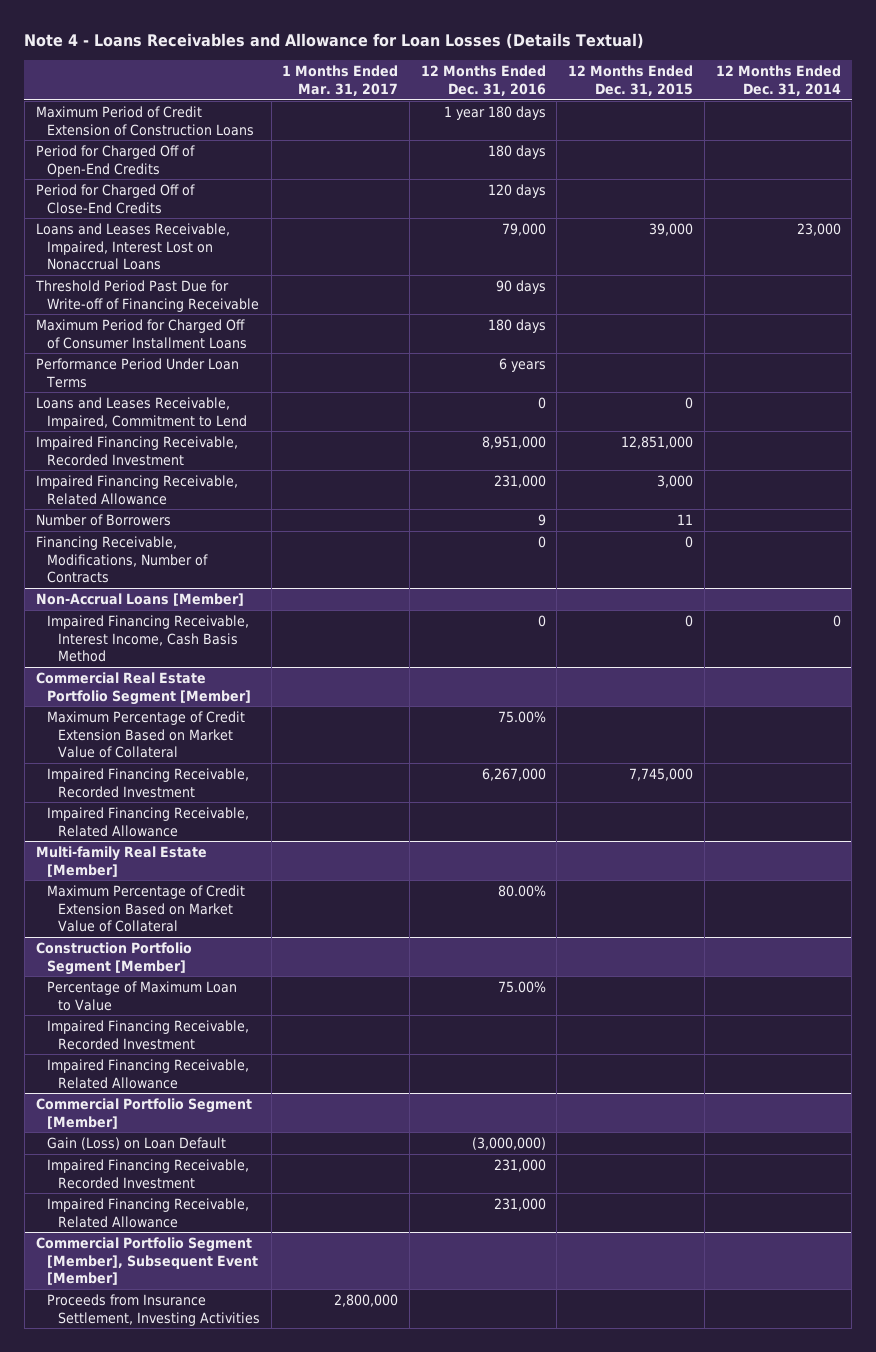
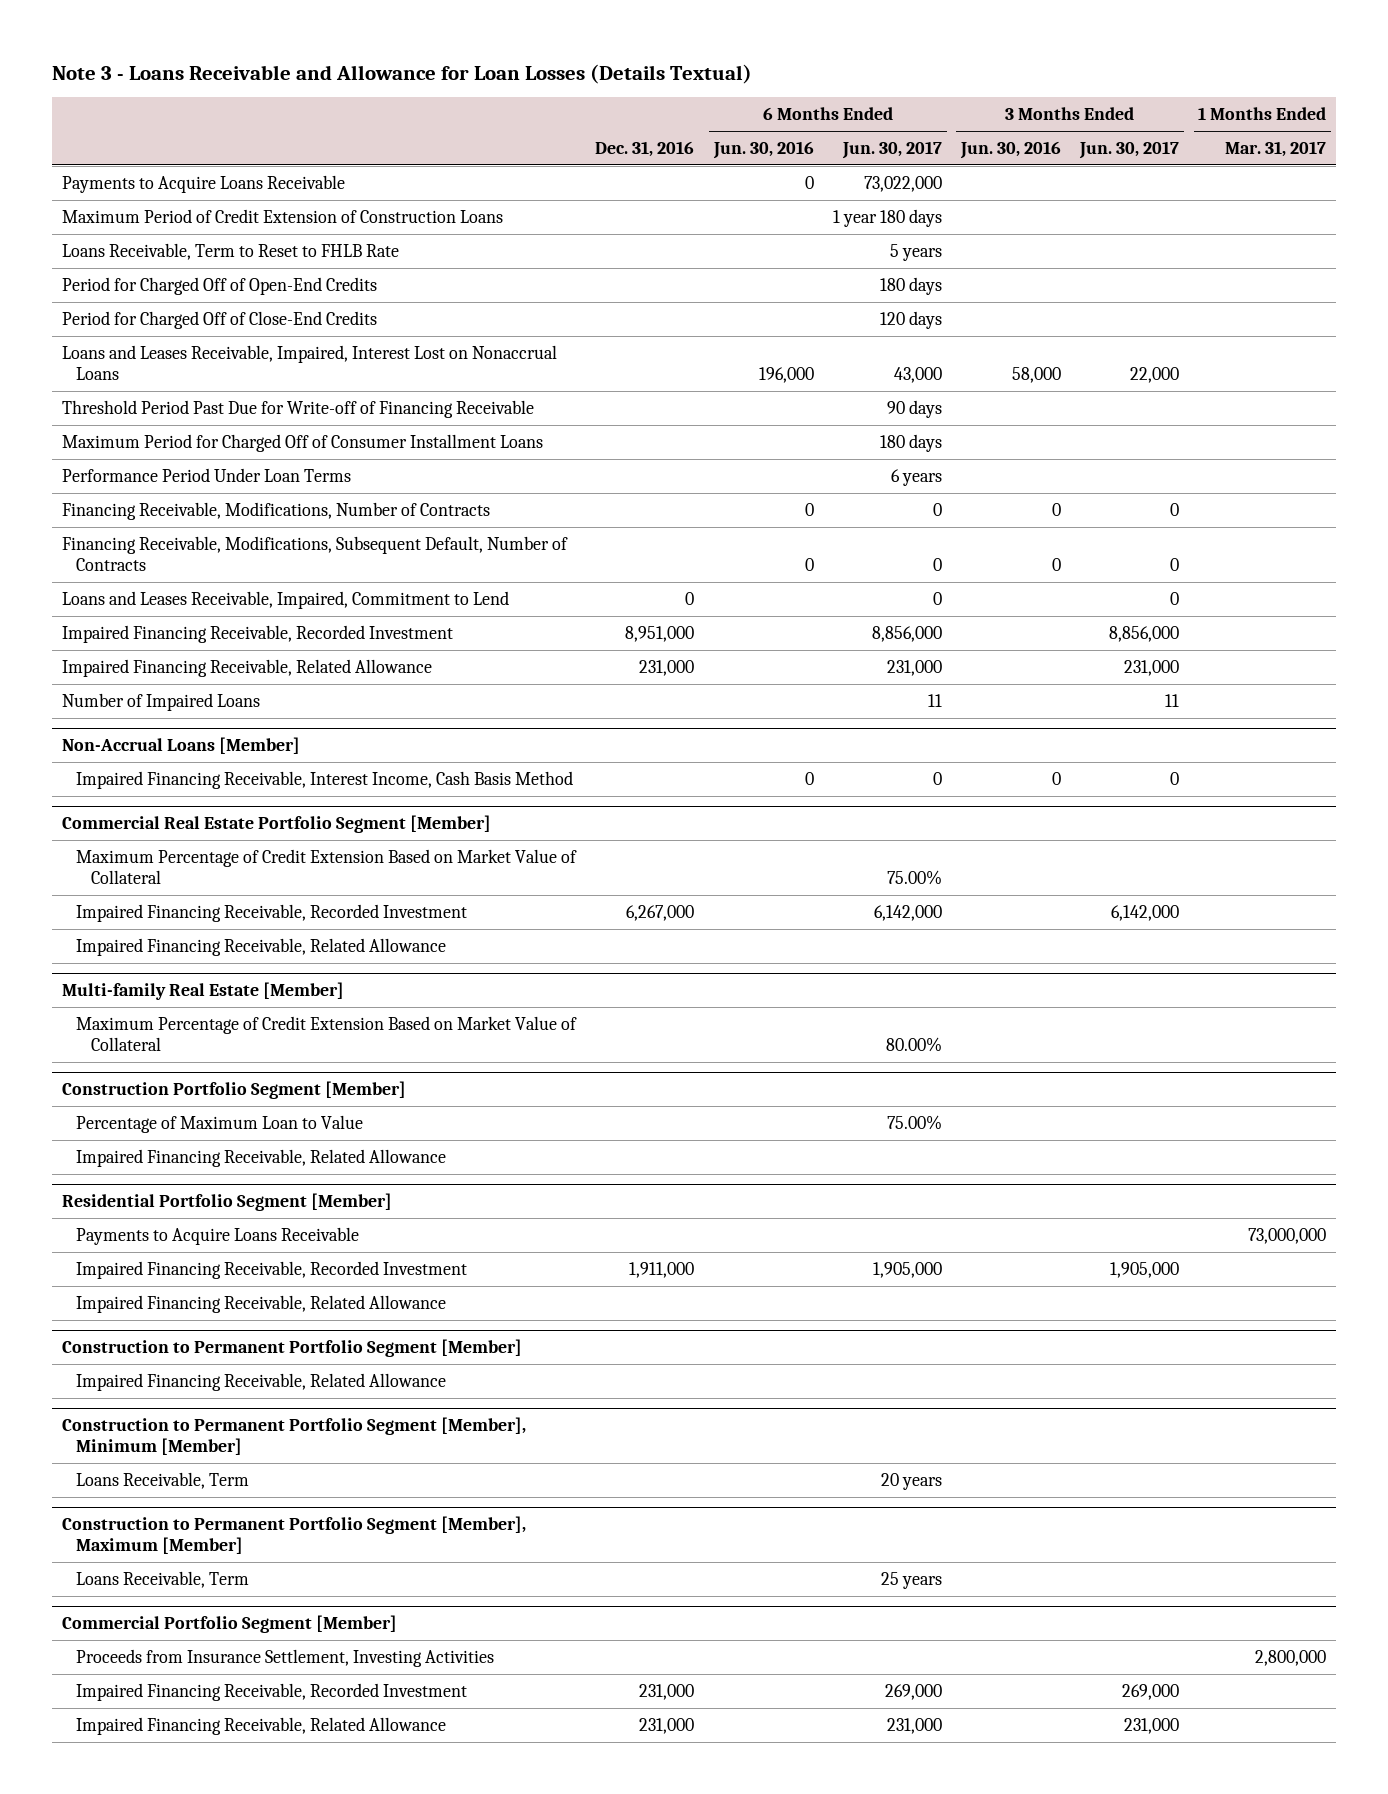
- Note 4 - Loans Receivables and Allowance for Loan Losses (Details Textual)
+ Note 3 - Loans Receivable and Allowance for Loan Losses (Details Textual)
- | 1 Months Ended Mar. 31, 2017 | 12 Months Ended Dec. 31, 2016 | 12 Months Ended Dec. 31, 2015 | 12 Months Ended Dec. 31, 2014
+ | Dec. 31, 2016 | 6 Months Ended Jun. 30, 2016 | 6 Months Ended Jun. 30, 2017 | 3 Months Ended Jun. 30, 2016 | 3 Months Ended Jun. 30, 2017 | 1 Months Ended Mar. 31, 2017
+ Payments to Acquire Loans Receivable | | 0 | 73,022,000 | | |
+ Loans Receivable, Term to Reset to FHLB Rate | | | 5 years | | |
moved up: Financing Receivable, Modifications, Number of Contracts | | 0 | 0 | 0 | 0 |
+ Financing Receivable, Modifications, Subsequent Default, Number of Contracts | | 0 | 0 | 0 | 0 |
- Number of Borrowers | | 9 | 11 |
+ Number of Impaired Loans | | | 11 | | 11 |
@ Construction Portfolio Segment [Member]
- Impaired Financing Receivable, Recorded Investment
+ Residential Portfolio Segment [Member]
+ Payments to Acquire Loans Receivable | | | | | | 73,000,000
+ Impaired Financing Receivable, Recorded Investment | 1,911,000 | | 1,905,000 | | 1,905,000 |
+ Impaired Financing Receivable, Related Allowance
+ Construction to Permanent Portfolio Segment [Member]
+ Impaired Financing Receivable, Related Allowance
+ Construction to Permanent Portfolio Segment [Member], Minimum [Member]
+ Loans Receivable, Term | | | 20 years | | |
+ Construction to Permanent Portfolio Segment [Member], Maximum [Member]
+ Loans Receivable, Term | | | 25 years | | |
@ Commercial Portfolio Segment [Member]
- Gain (Loss) on Loan Default | | (3,000,000) | |
+ Proceeds from Insurance Settlement, Investing Activities | | | | | | 2,800,000
- Commercial Portfolio Segment [Member], Subsequent Event [Member]
- Proceeds from Insurance Settlement, Investing Activities | 2,800,000 | | |

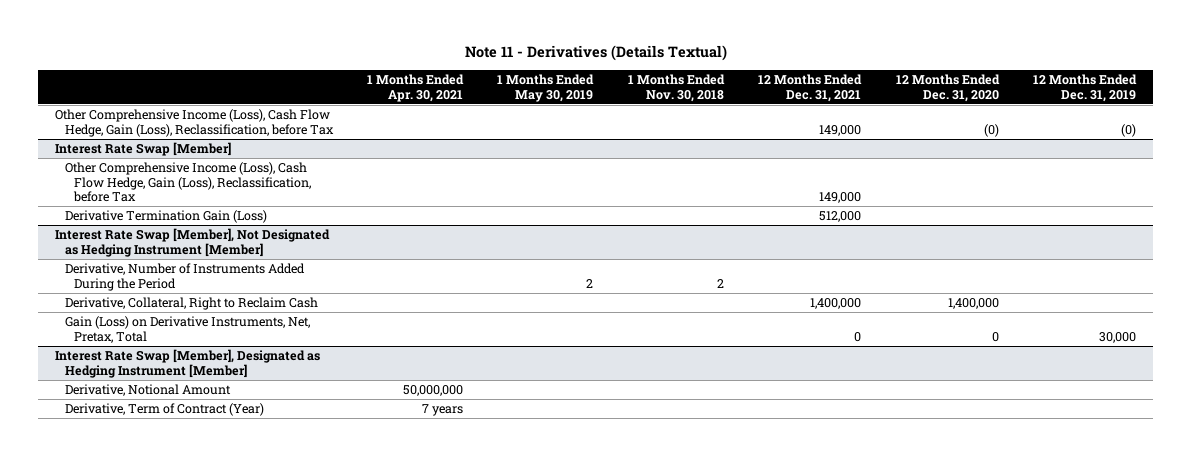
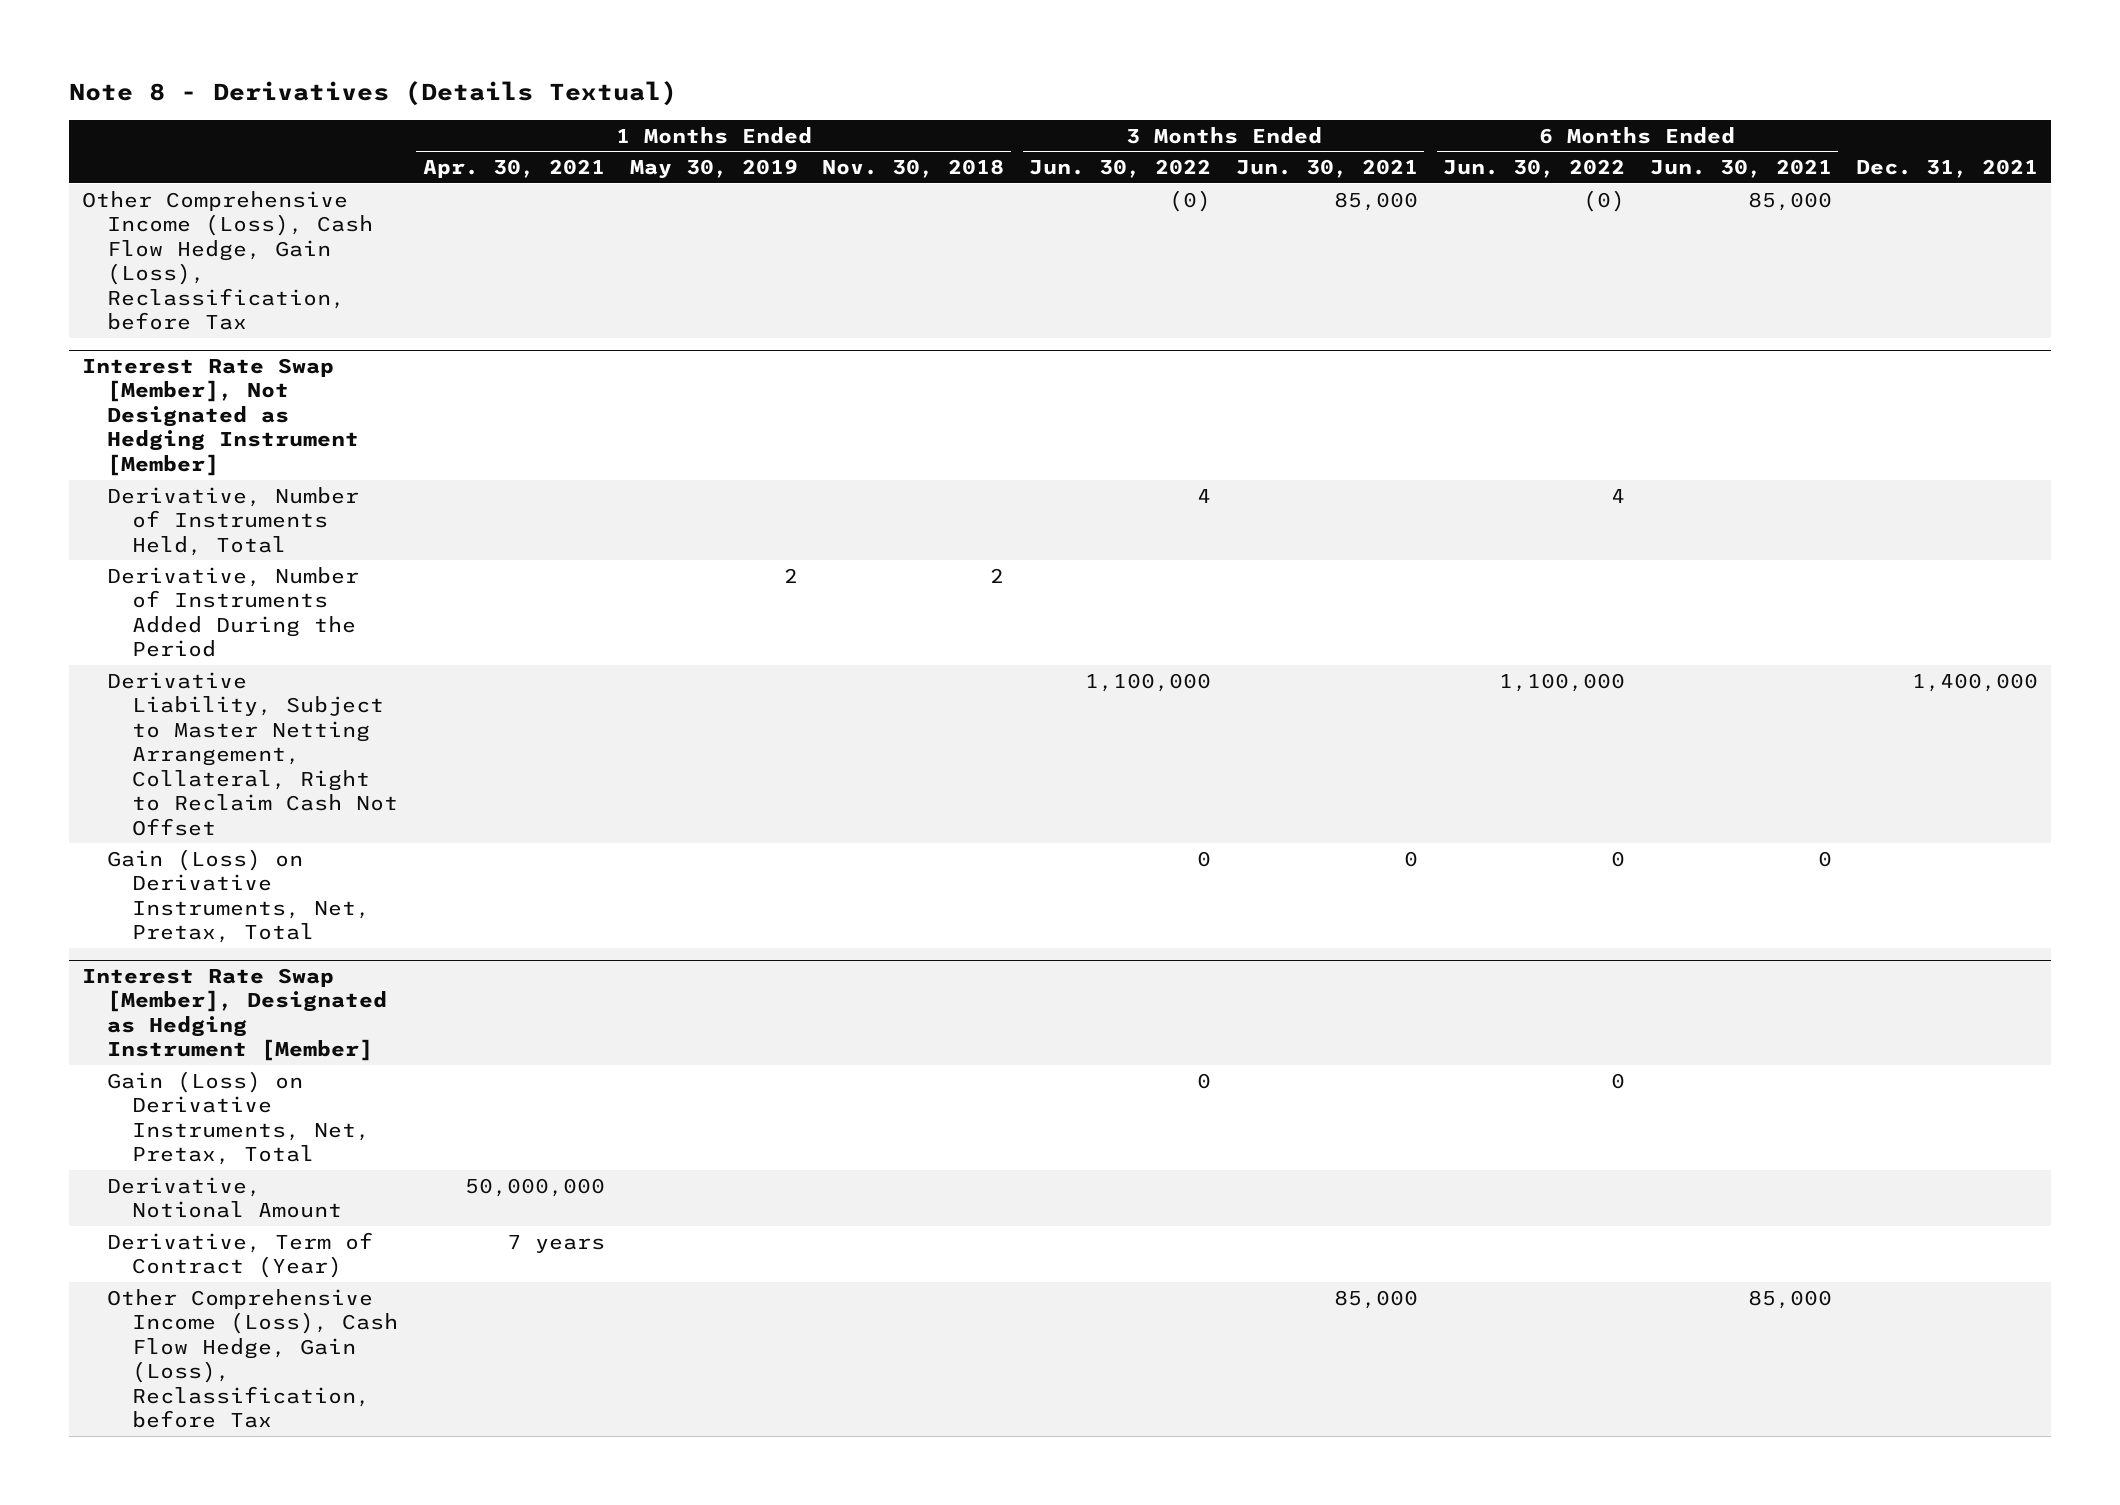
- Note 11 - Derivatives (Details Textual)
+ Note 8 - Derivatives (Details Textual)
- | 1 Months Ended Apr. 30, 2021 | 1 Months Ended May 30, 2019 | 1 Months Ended Nov. 30, 2018 | 12 Months Ended Dec. 31, 2021 | 12 Months Ended Dec. 31, 2020 | 12 Months Ended Dec. 31, 2019
+ | 1 Months Ended Apr. 30, 2021 | 1 Months Ended May 30, 2019 | 1 Months Ended Nov. 30, 2018 | 3 Months Ended Jun. 30, 2022 | 3 Months Ended Jun. 30, 2021 | 6 Months Ended Jun. 30, 2022 | 6 Months Ended Jun. 30, 2021 | Dec. 31, 2021
- Interest Rate Swap [Member]
- Other Comprehensive Income (Loss), Cash Flow Hedge, Gain (Loss), Reclassification, before Tax | | | | 149,000 | |
- Derivative Termination Gain (Loss) | | | | 512,000 | |
@ Interest Rate Swap [Member], Not Designated as Hedging Instrument [Member]
+ Derivative, Number of Instruments Held, Total | | | | 4 | | 4 | |
- Derivative, Collateral, Right to Reclaim Cash | | | | 1,400,000 | 1,400,000 |
+ Derivative Liability, Subject to Master Netting Arrangement, Collateral, Right to Reclaim Cash Not Offset | | | | 1,100,000 | | 1,100,000 | | 1,400,000
@ Interest Rate Swap [Member], Designated as Hedging Instrument [Member]
+ Gain (Loss) on Derivative Instruments, Net, Pretax, Total | | | | 0 | | 0 | |
+ Other Comprehensive Income (Loss), Cash Flow Hedge, Gain (Loss), Reclassification, before Tax | | | | | 85,000 | | 85,000 |

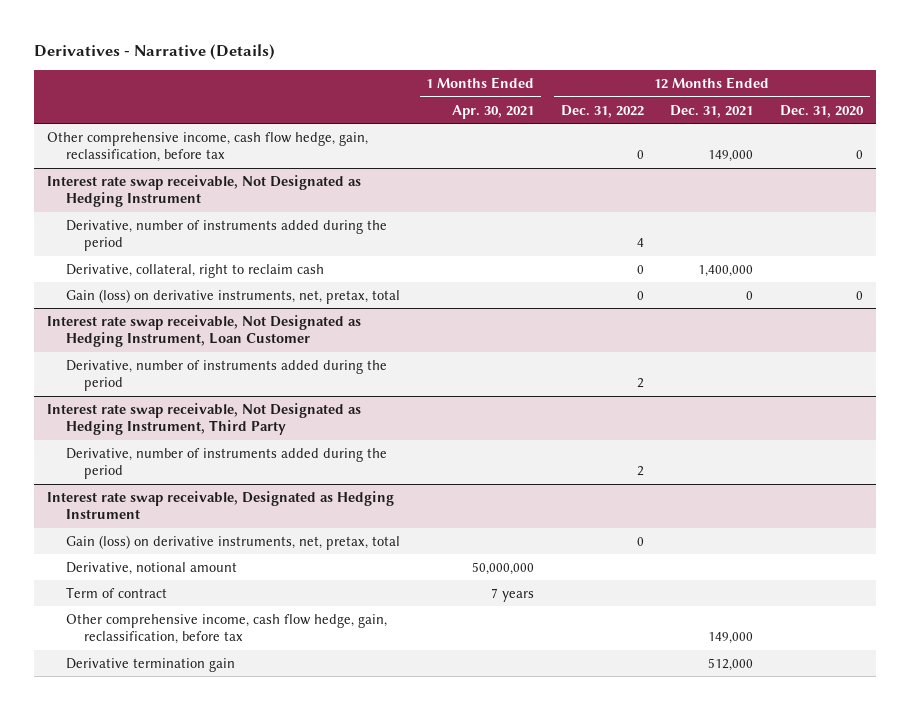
- Note 8 - Derivatives (Details Textual)
+ Derivatives - Narrative (Details)
- | 1 Months Ended Apr. 30, 2021 | 1 Months Ended May 30, 2019 | 1 Months Ended Nov. 30, 2018 | 3 Months Ended Jun. 30, 2022 | 3 Months Ended Jun. 30, 2021 | 6 Months Ended Jun. 30, 2022 | 6 Months Ended Jun. 30, 2021 | Dec. 31, 2021
+ | 1 Months Ended Apr. 30, 2021 | 12 Months Ended Dec. 31, 2022 | 12 Months Ended Dec. 31, 2021 | 12 Months Ended Dec. 31, 2020
- Other Comprehensive Income (Loss), Cash Flow Hedge, Gain (Loss), Reclassification, before Tax | | | | (0) | 85,000 | (0) | 85,000 |
- Interest Rate Swap [Member], Not Designated as Hedging Instrument [Member]
- Derivative, Number of Instruments Held, Total | | | | 4 | | 4 | |
- Derivative, Number of Instruments Added During the Period | | 2 | 2 | | | | |
- Derivative Liability, Subject to Master Netting Arrangement, Collateral, Right to Reclaim Cash Not Offset | | | | 1,100,000 | | 1,100,000 | | 1,400,000
- Gain (Loss) on Derivative Instruments, Net, Pretax, Total | | | | 0 | 0 | 0 | 0 |
- Interest Rate Swap [Member], Designated as Hedging Instrument [Member]
- Gain (Loss) on Derivative Instruments, Net, Pretax, Total | | | | 0 | | 0 | |
- Derivative, Notional Amount | 50,000,000 | | | | | | |
- Derivative, Term of Contract (Year) | 7 years | | | | | | |
- Other Comprehensive Income (Loss), Cash Flow Hedge, Gain (Loss), Reclassification, before Tax | | | | | 85,000 | | 85,000 |
+ Other comprehensive income, cash flow hedge, gain, reclassification, before tax | | 0 | 149,000 | 0
+ Interest rate swap receivable, Not Designated as Hedging Instrument
+ Derivative, number of instruments added during the period | | 4 | |
+ Derivative, collateral, right to reclaim cash | | 0 | 1,400,000 |
+ Gain (loss) on derivative instruments, net, pretax, total | | 0 | 0 | 0
+ Interest rate swap receivable, Not Designated as Hedging Instrument, Loan Customer
+ Derivative, number of instruments added during the period | | 2 | |
+ Interest rate swap receivable, Not Designated as Hedging Instrument, Third Party
+ Derivative, number of instruments added during the period | | 2 | |
+ Interest rate swap receivable, Designated as Hedging Instrument
+ Gain (loss) on derivative instruments, net, pretax, total | | 0 | |
+ Derivative, notional amount | 50,000,000 | | |
+ Term of contract | 7 years | | |
+ Other comprehensive income, cash flow hedge, gain, reclassification, before tax | | | 149,000 |
+ Derivative termination gain | | | 512,000 |

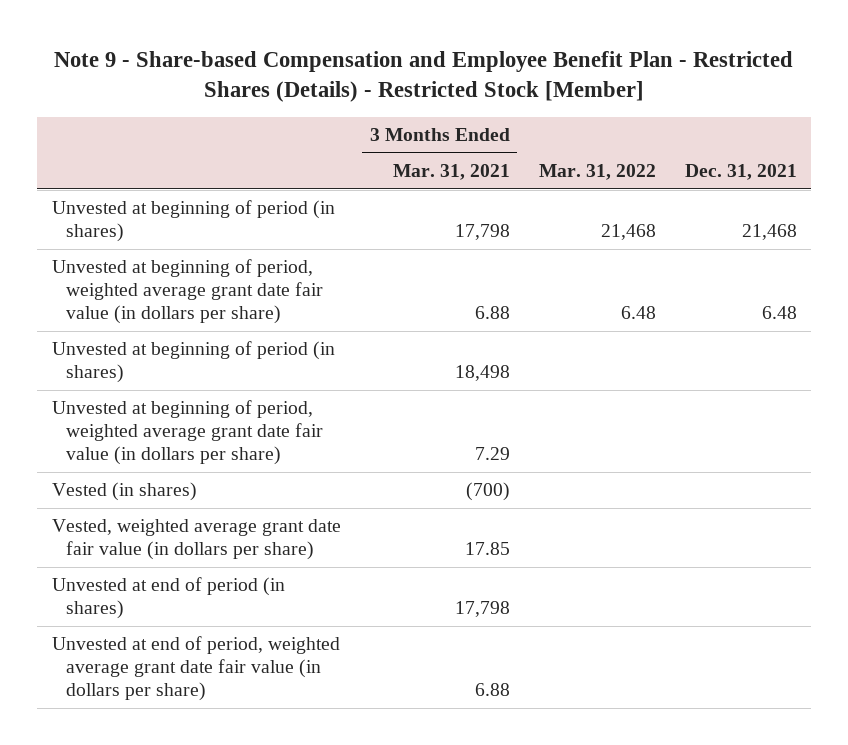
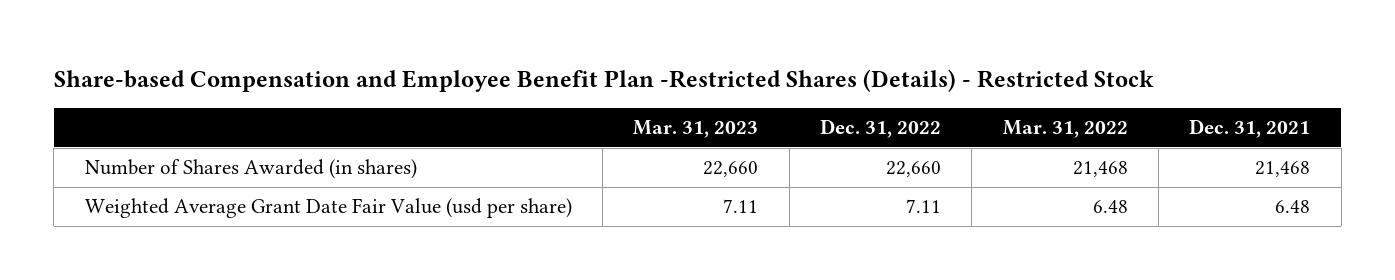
- Note 9 - Share-based Compensation and Employee Benefit Plan - Restricted Shares (Details) - Restricted Stock [Member]
+ Share-based Compensation and Employee Benefit Plan -Restricted Shares (Details) - Restricted Stock
- | 3 Months Ended Mar. 31, 2021 | Mar. 31, 2022 | Dec. 31, 2021
+ | Mar. 31, 2023 | Dec. 31, 2022 | Mar. 31, 2022 | Dec. 31, 2021
- Unvested at beginning of period (in shares) | 17,798 | 21,468 | 21,468
- Unvested at beginning of period, weighted average grant date fair value (in dollars per share) | 6.88 | 6.48 | 6.48
- Unvested at beginning of period (in shares) | 18,498 | |
- Unvested at beginning of period, weighted average grant date fair value (in dollars per share) | 7.29 | |
- Vested (in shares) | (700) | |
- Vested, weighted average grant date fair value (in dollars per share) | 17.85 | |
- Unvested at end of period (in shares) | 17,798 | |
- Unvested at end of period, weighted average grant date fair value (in dollars per share) | 6.88 | |
+ Number of Shares Awarded (in shares) | 22,660 | 22,660 | 21,468 | 21,468
+ Weighted Average Grant Date Fair Value (usd per share) | 7.11 | 7.11 | 6.48 | 6.48

